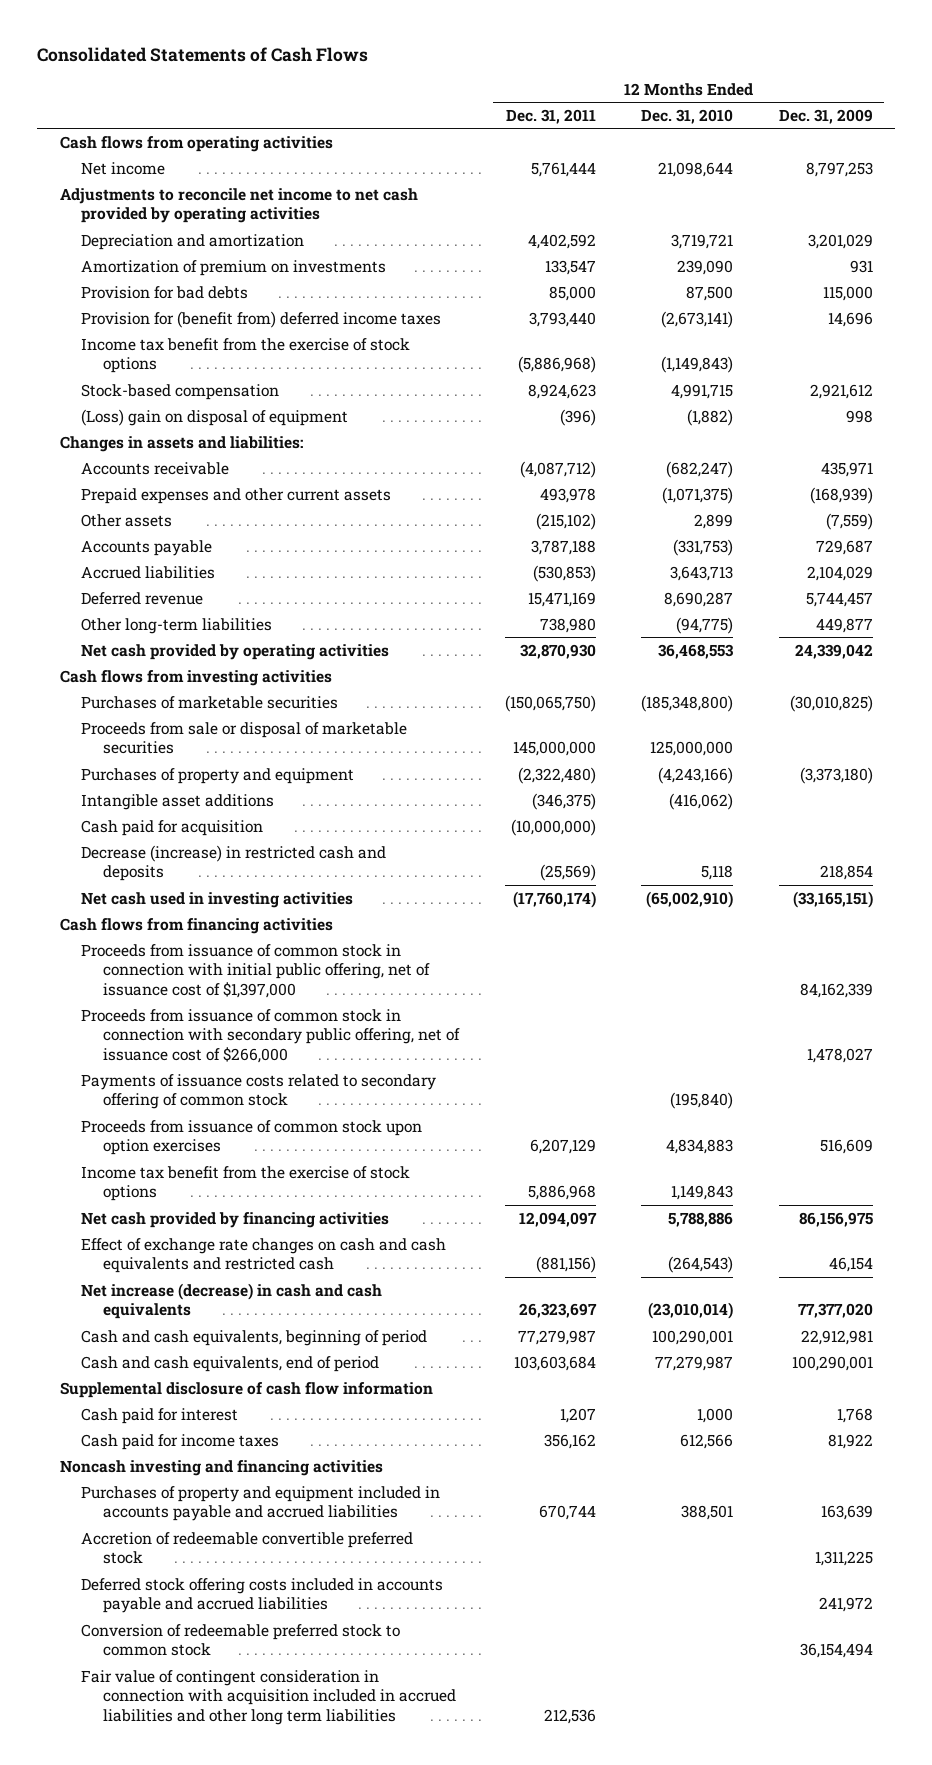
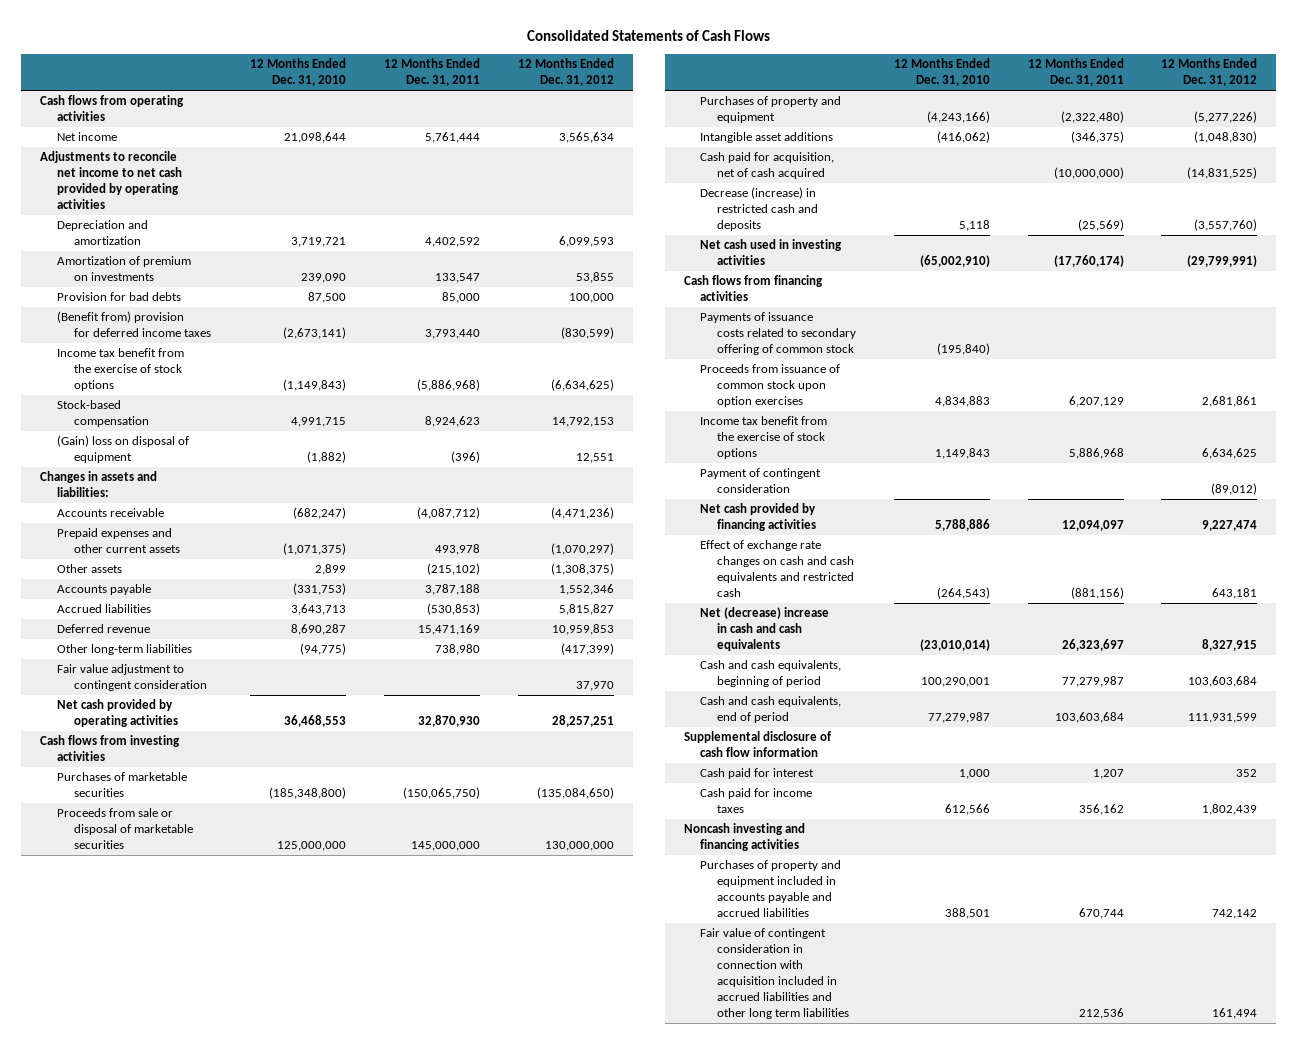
- | 12 Months Ended Dec. 31, 2011 | 12 Months Ended Dec. 31, 2010 | 12 Months Ended Dec. 31, 2009
+ | 12 Months Ended Dec. 31, 2010 | 12 Months Ended Dec. 31, 2011 | 12 Months Ended Dec. 31, 2012
- Provision for (benefit from) deferred income taxes | 3,793,440 | (2,673,141) | 14,696
+ (Benefit from) provision for deferred income taxes | (2,673,141) | 3,793,440 | (830,599)
- (Loss) gain on disposal of equipment | (396) | (1,882) | 998
+ (Gain) loss on disposal of equipment | (1,882) | (396) | 12,551
+ Fair value adjustment to contingent consideration | | | 37,970
- Cash paid for acquisition | (10,000,000) | |
+ Cash paid for acquisition, net of cash acquired | | (10,000,000) | (14,831,525)
- Proceeds from issuance of common stock in connection with initial public offering, net of issuance cost of $1,397,000 | | | 84,162,339
- Proceeds from issuance of common stock in connection with secondary public offering, net of issuance cost of $266,000 | | | 1,478,027
+ Payment of contingent consideration | | | (89,012)
- Net increase (decrease) in cash and cash equivalents | 26,323,697 | (23,010,014) | 77,377,020
+ Net (decrease) increase in cash and cash equivalents | (23,010,014) | 26,323,697 | 8,327,915
- Accretion of redeemable convertible preferred stock | | | 1,311,225
- Deferred stock offering costs included in accounts payable and accrued liabilities | | | 241,972
- Conversion of redeemable preferred stock to common stock | | | 36,154,494

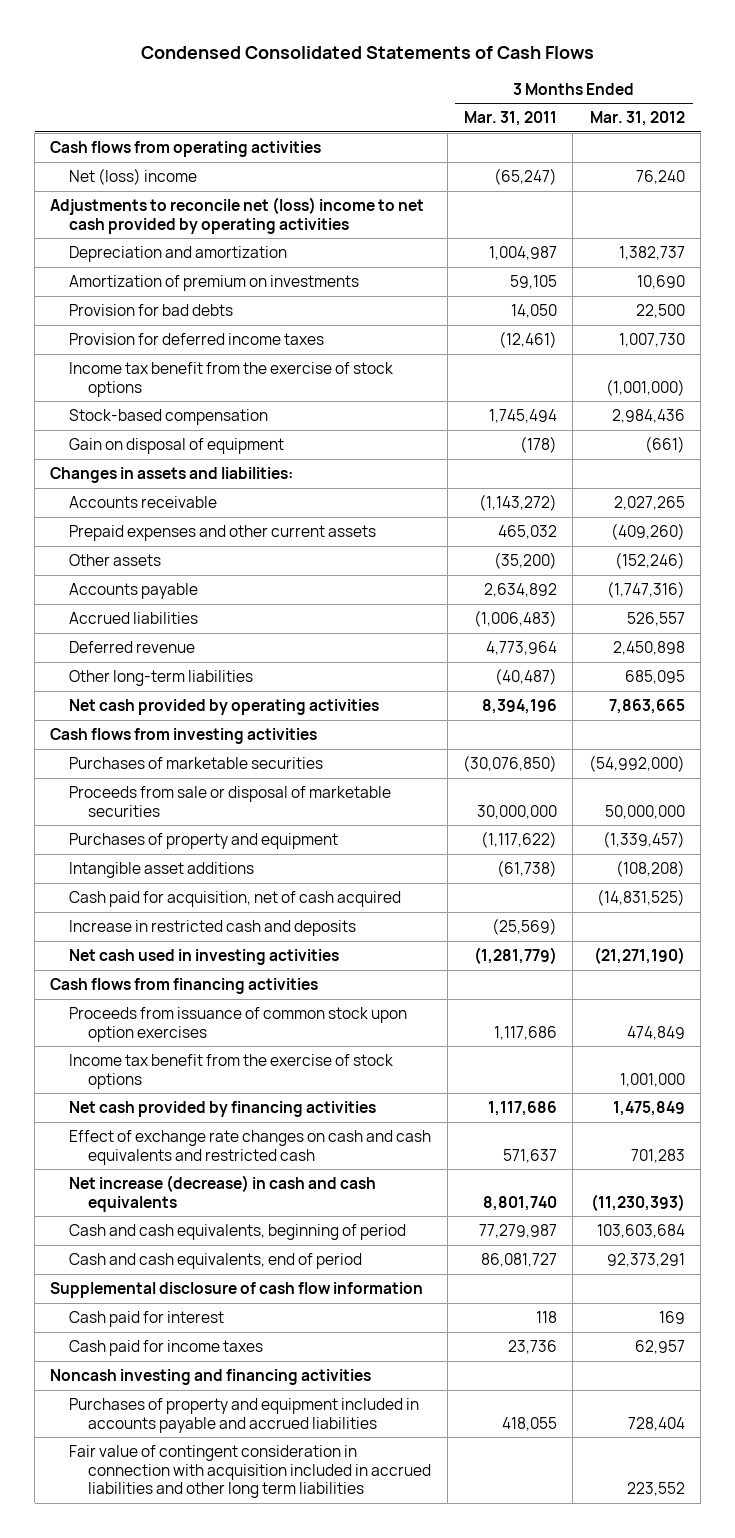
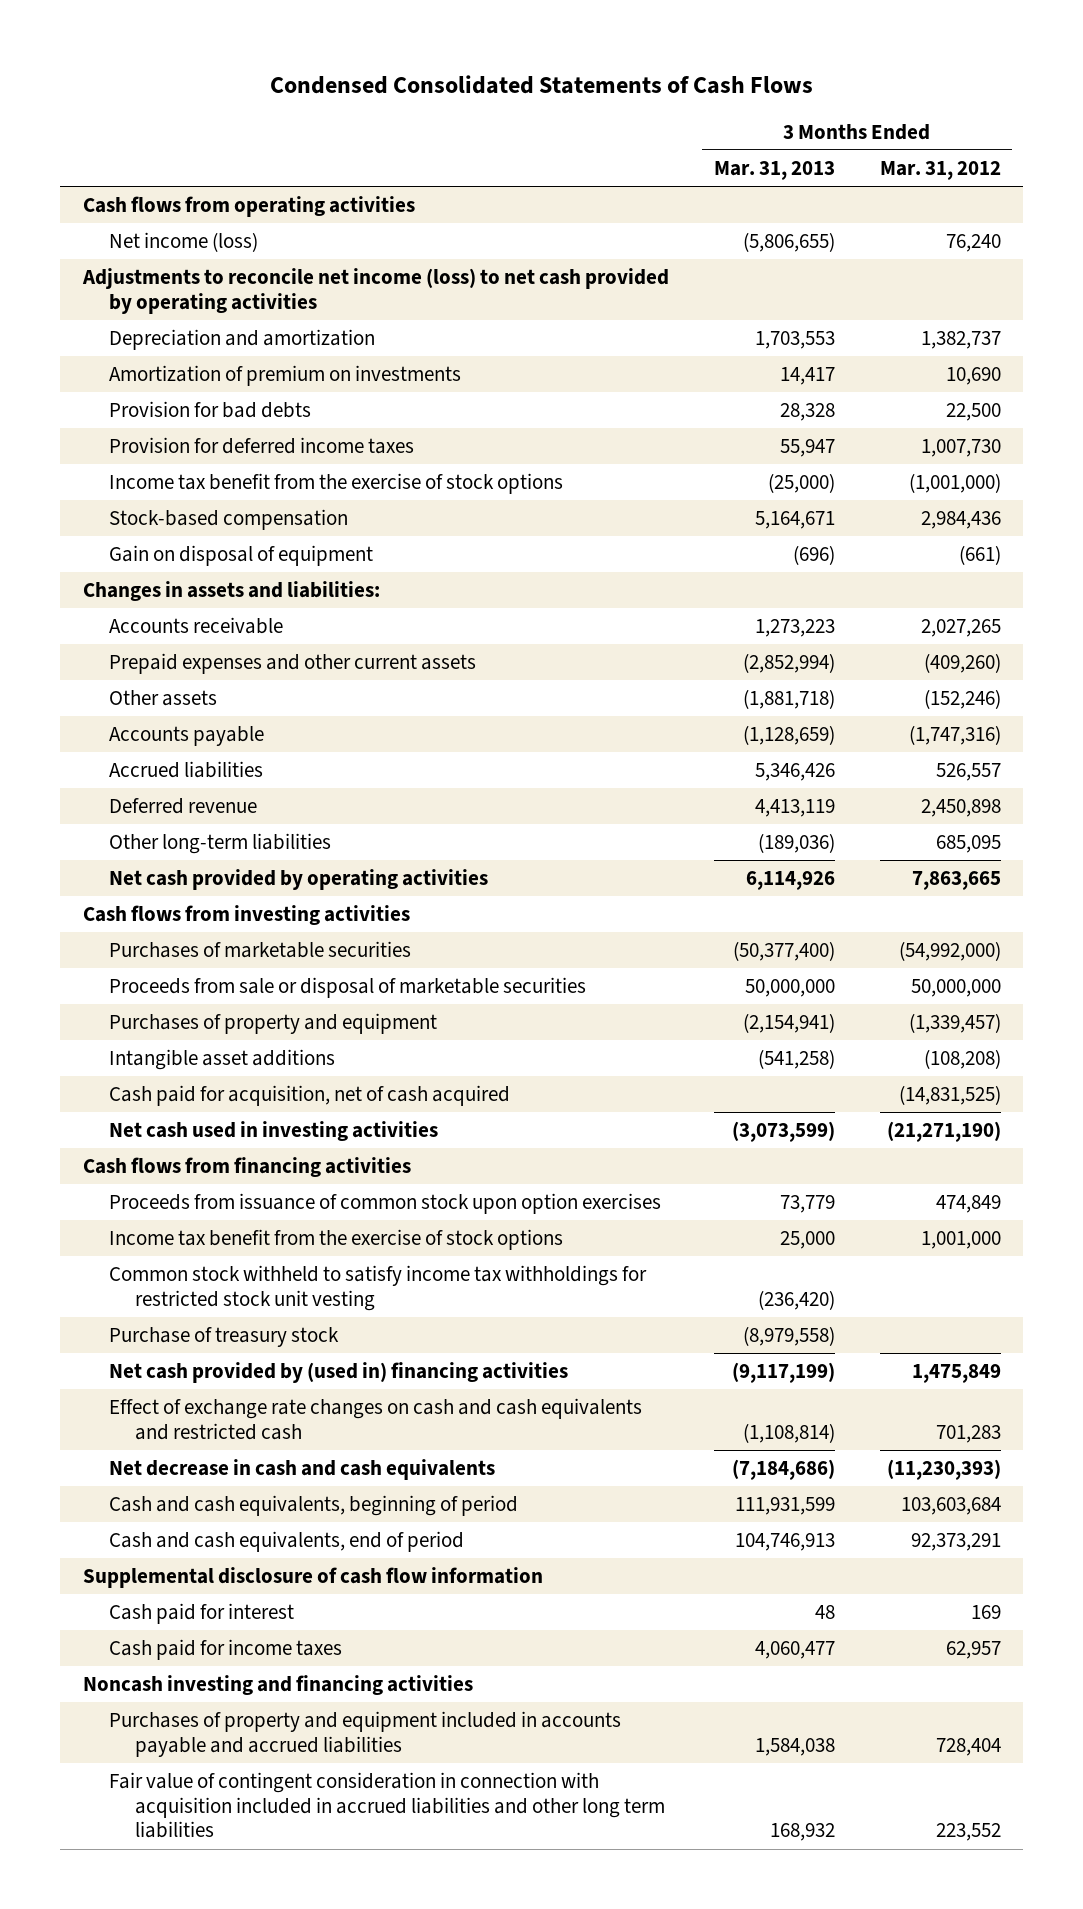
- | 3 Months Ended Mar. 31, 2011 | 3 Months Ended Mar. 31, 2012
+ | 3 Months Ended Mar. 31, 2013 | 3 Months Ended Mar. 31, 2012
- Net (loss) income | (65,247) | 76,240
- Adjustments to reconcile net (loss) income to net cash provided by operating activities
+ Net income (loss) | (5,806,655) | 76,240
+ Adjustments to reconcile net income (loss) to net cash provided by operating activities
- Increase in restricted cash and deposits | (25,569) |
- Net cash provided by financing activities | 1,117,686 | 1,475,849
+ Common stock withheld to satisfy income tax withholdings for restricted stock unit vesting | (236,420) |
+ Purchase of treasury stock | (8,979,558) |
+ Net cash provided by (used in) financing activities | (9,117,199) | 1,475,849
- Net increase (decrease) in cash and cash equivalents | 8,801,740 | (11,230,393)
+ Net decrease in cash and cash equivalents | (7,184,686) | (11,230,393)

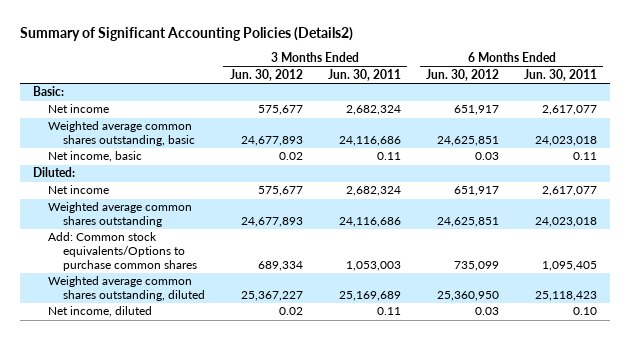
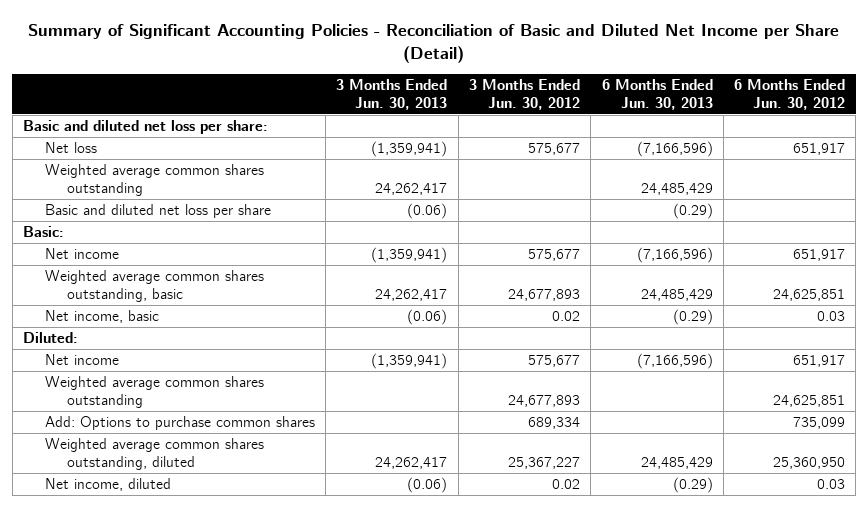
- Summary of Significant Accounting Policies (Details2)
+ Summary of Significant Accounting Policies - Reconciliation of Basic and Diluted Net Income per Share (Detail)
- | 3 Months Ended Jun. 30, 2012 | 3 Months Ended Jun. 30, 2011 | 6 Months Ended Jun. 30, 2012 | 6 Months Ended Jun. 30, 2011
+ | 3 Months Ended Jun. 30, 2013 | 3 Months Ended Jun. 30, 2012 | 6 Months Ended Jun. 30, 2013 | 6 Months Ended Jun. 30, 2012
+ Basic and diluted net loss per share:
+ Net loss | (1,359,941) | 575,677 | (7,166,596) | 651,917
+ Weighted average common shares outstanding | 24,262,417 | | 24,485,429 |
+ Basic and diluted net loss per share | (0.06) | | (0.29) |
- Add: Common stock equivalents/Options to purchase common shares | 689,334 | 1,053,003 | 735,099 | 1,095,405
+ Add: Options to purchase common shares | | 689,334 | | 735,099

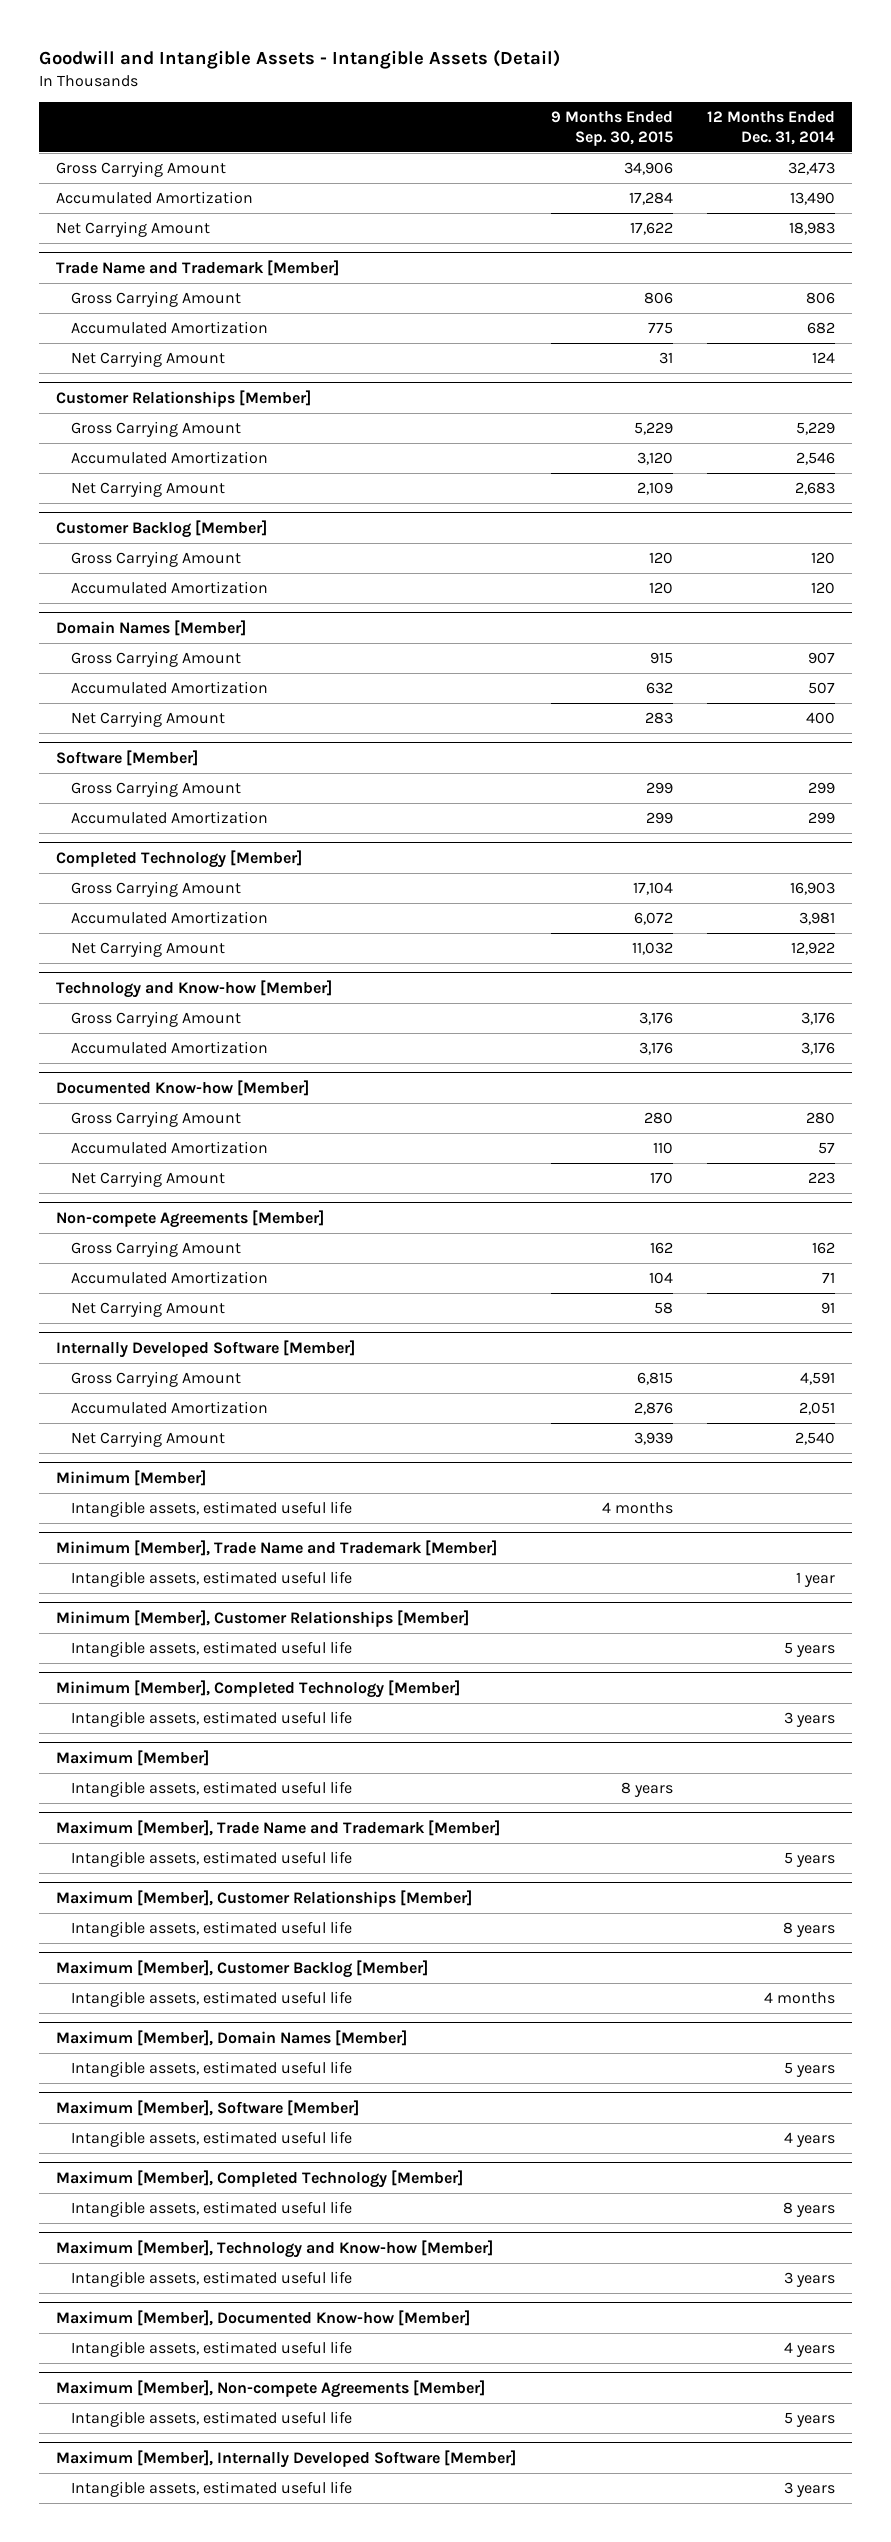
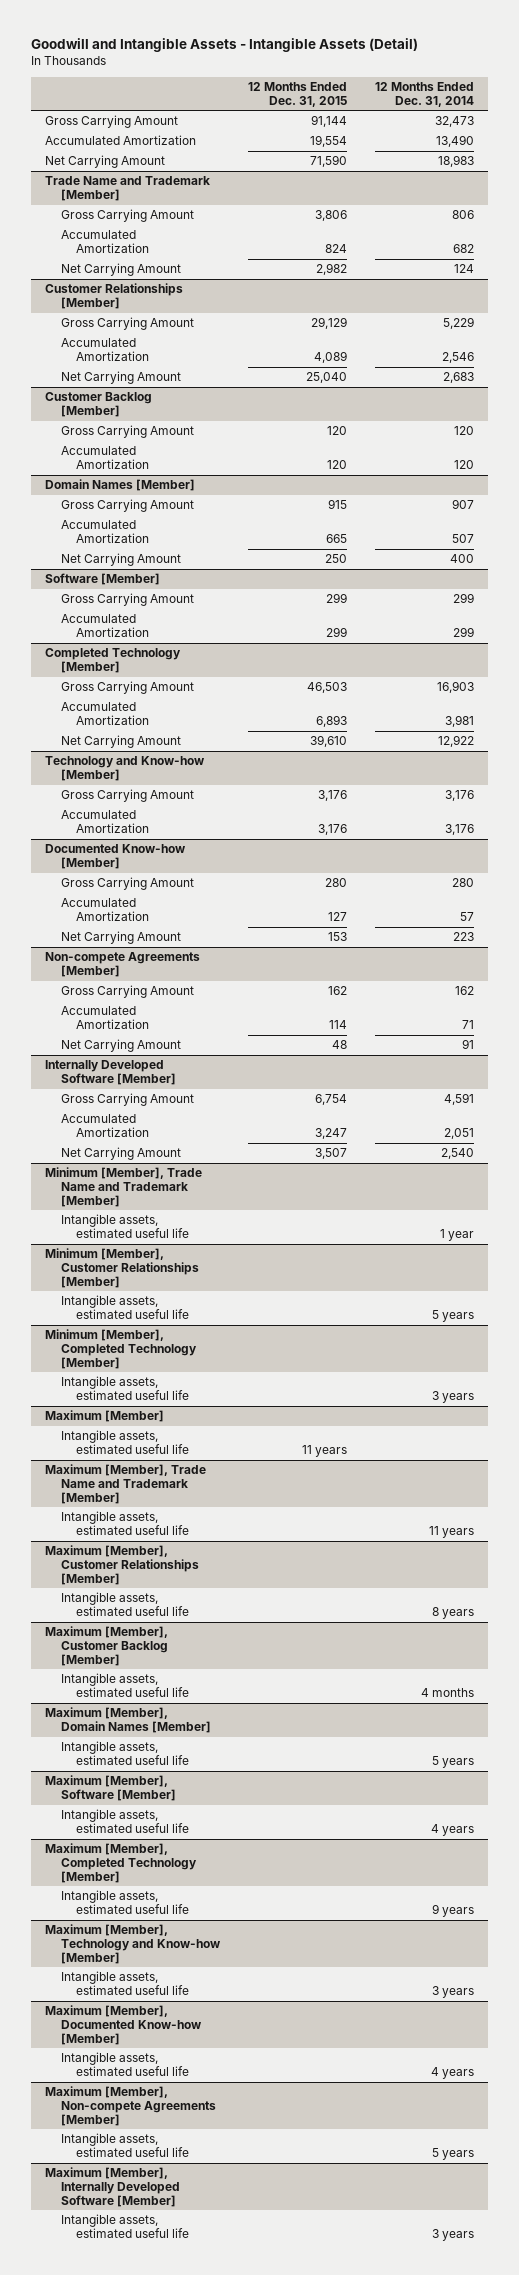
- | 9 Months Ended Sep. 30, 2015 | 12 Months Ended Dec. 31, 2014
+ | 12 Months Ended Dec. 31, 2015 | 12 Months Ended Dec. 31, 2014
- Minimum [Member]
- Intangible assets, estimated useful life | 4 months |
@ Maximum [Member], Trade Name and Trademark [Member]
- Intangible assets, estimated useful life | | 5 years
+ Intangible assets, estimated useful life | | 11 years
@ Maximum [Member], Completed Technology [Member]
- Intangible assets, estimated useful life | | 8 years
+ Intangible assets, estimated useful life | | 9 years

